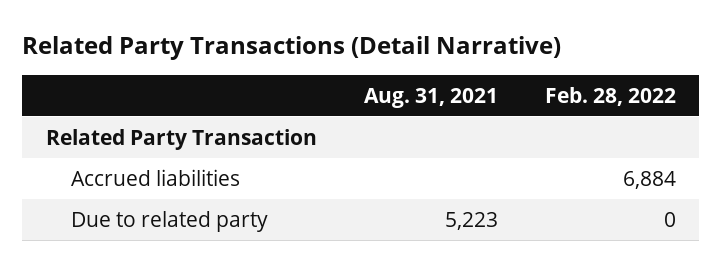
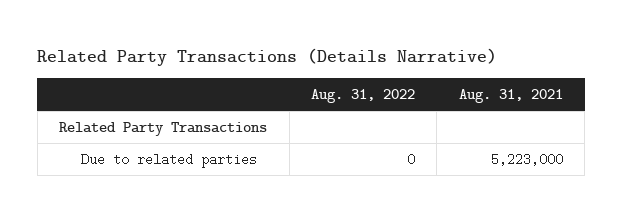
- Related Party Transactions (Detail Narrative)
+ Related Party Transactions (Details Narrative)
- | Aug. 31, 2021 | Feb. 28, 2022
+ | Aug. 31, 2022 | Aug. 31, 2021
- Related Party Transaction
- Accrued liabilities | | 6,884
- Due to related party | 5,223 | 0
+ Related Party Transactions
+ Due to related parties | 0 | 5,223,000

